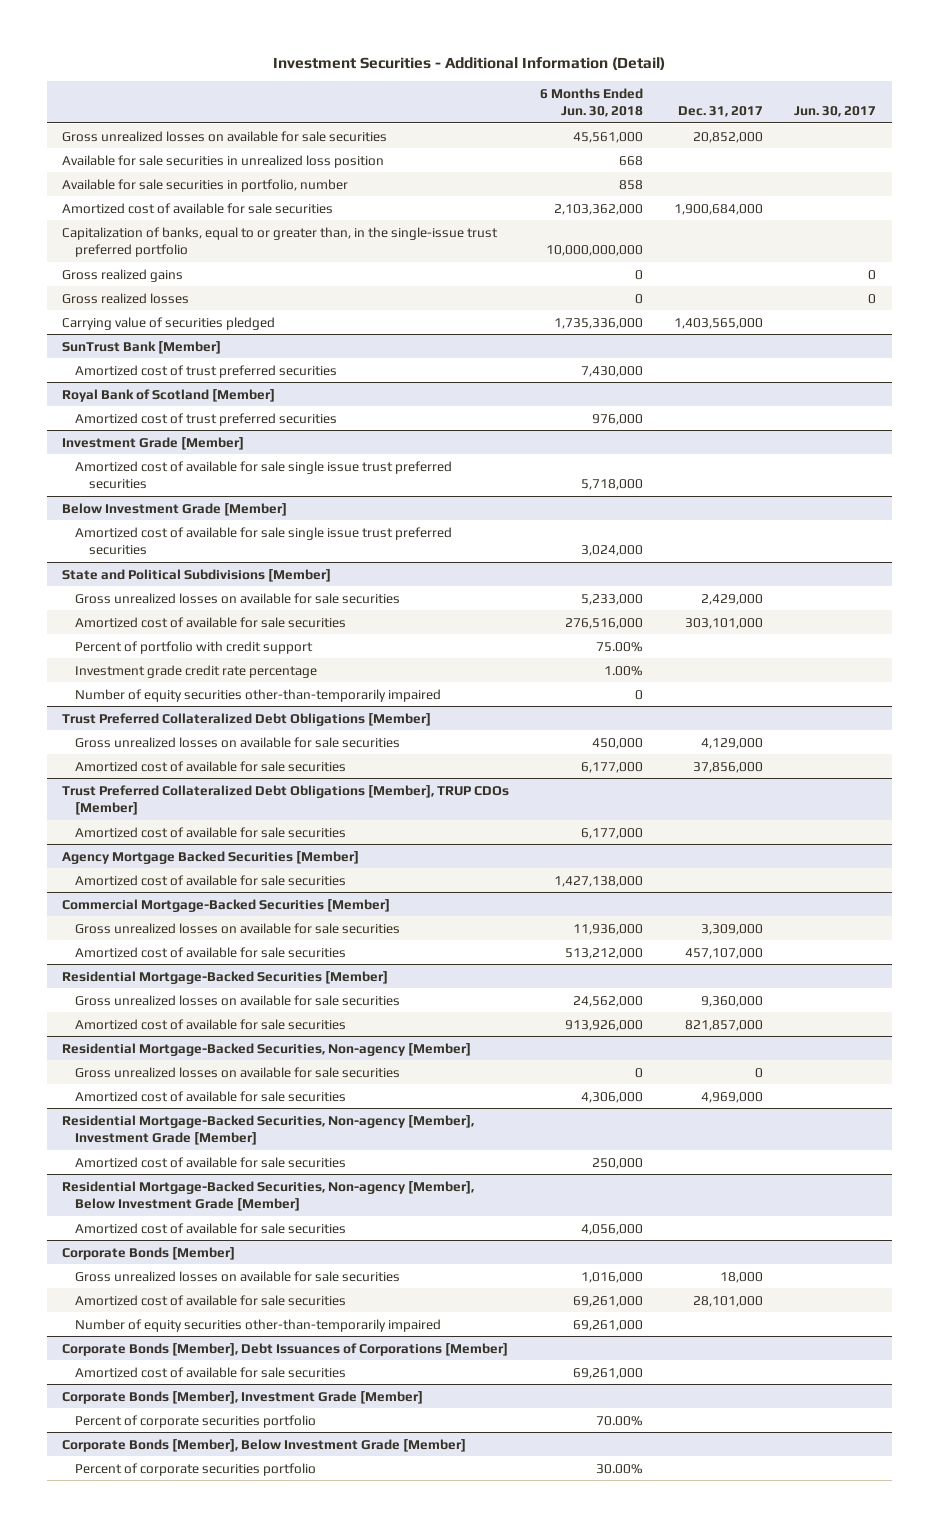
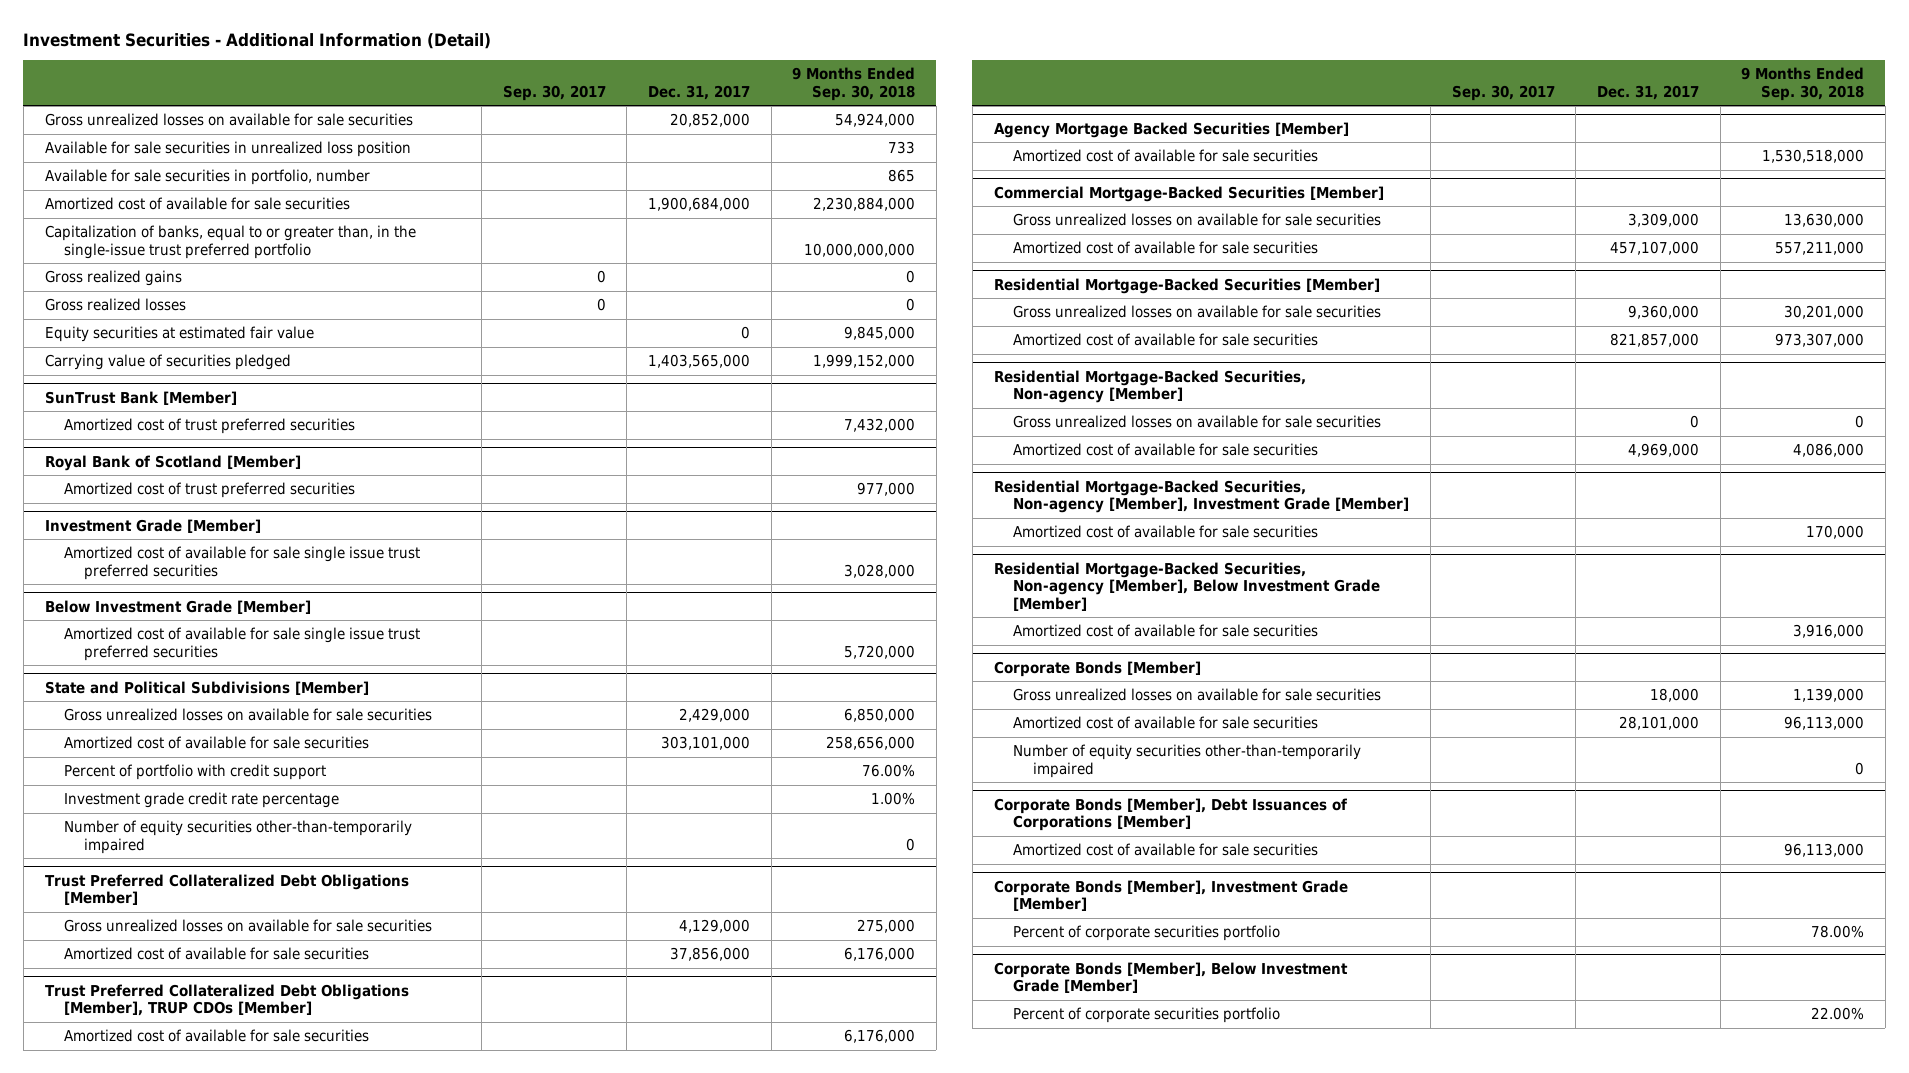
- | 6 Months Ended Jun. 30, 2018 | Dec. 31, 2017 | Jun. 30, 2017
+ | Sep. 30, 2017 | Dec. 31, 2017 | 9 Months Ended Sep. 30, 2018
+ Equity securities at estimated fair value | | 0 | 9,845,000

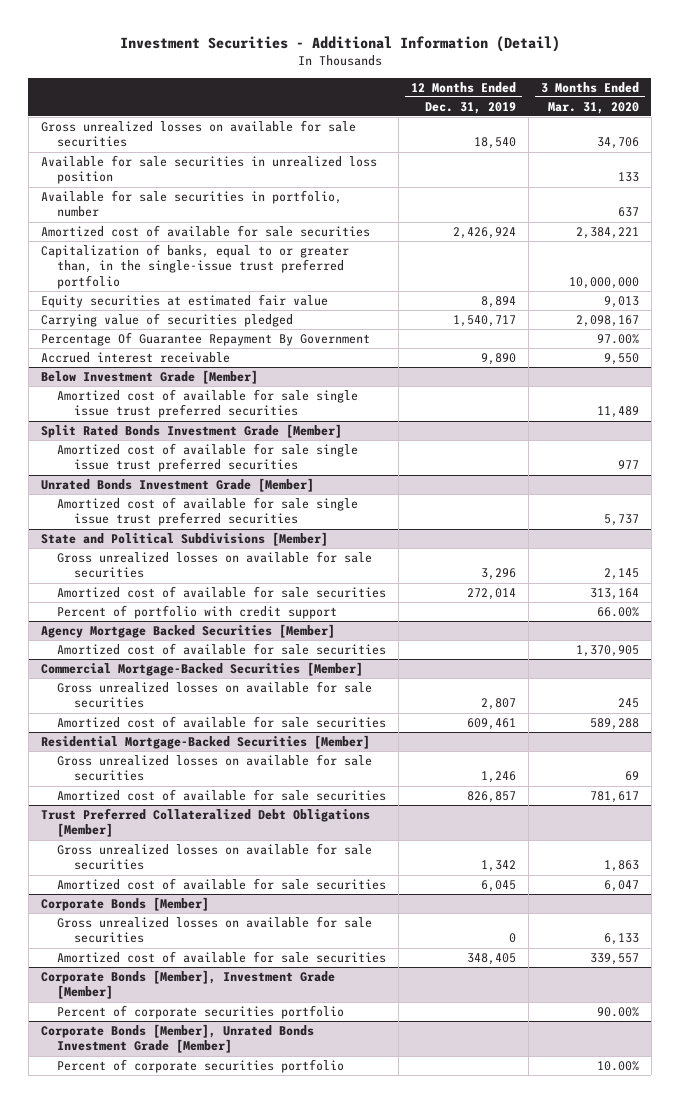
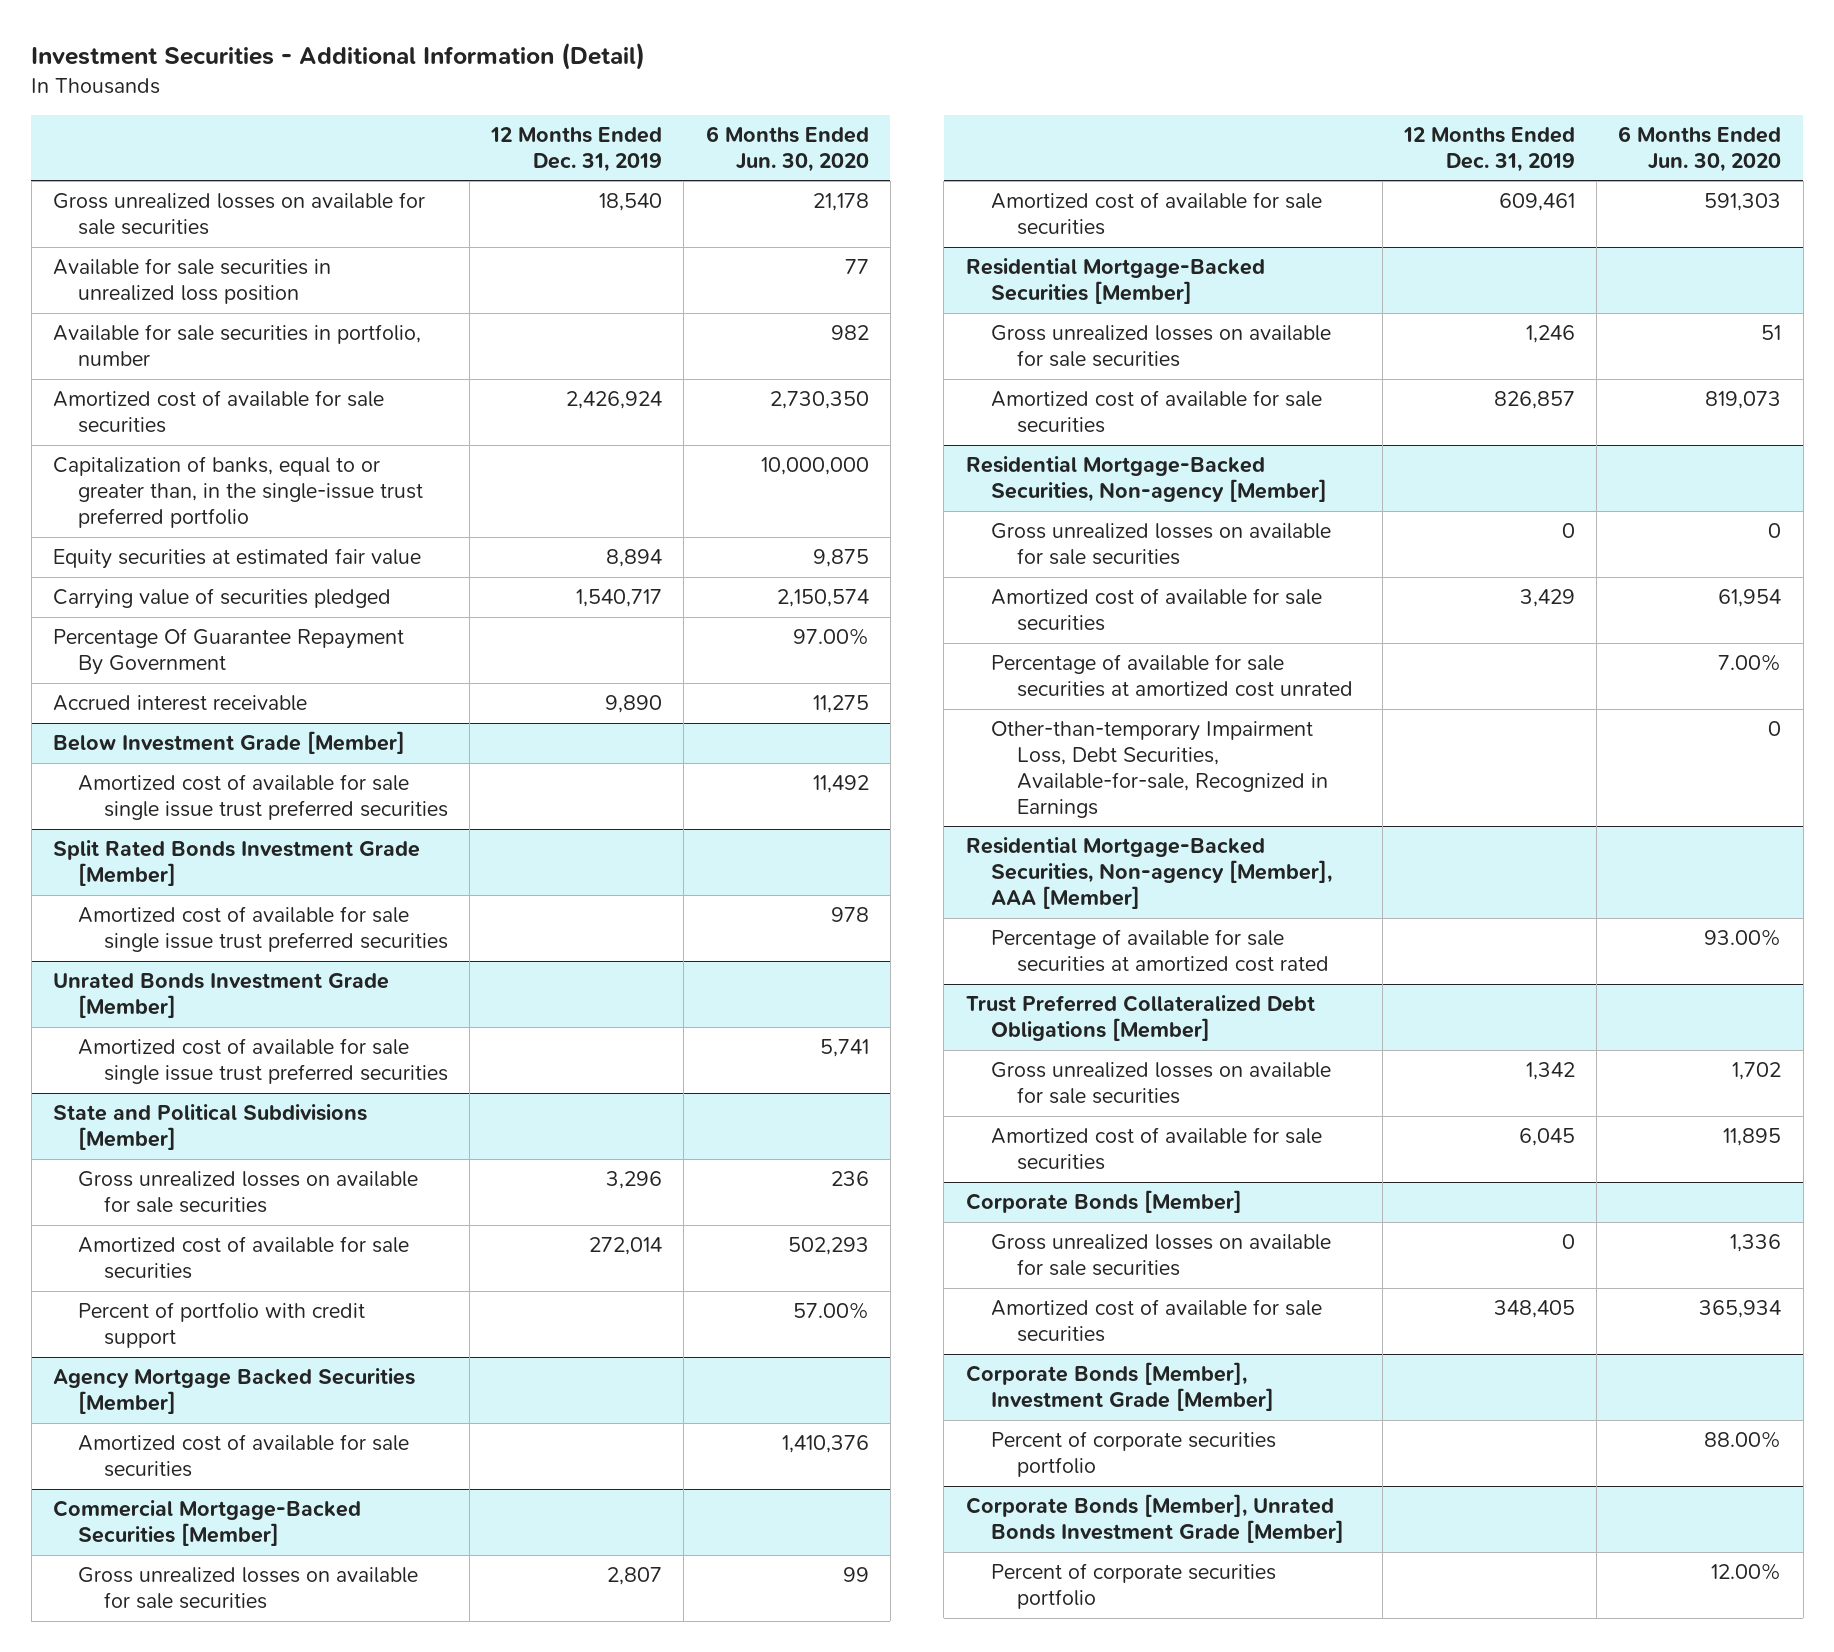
- | 12 Months Ended Dec. 31, 2019 | 3 Months Ended Mar. 31, 2020
+ | 12 Months Ended Dec. 31, 2019 | 6 Months Ended Jun. 30, 2020
+ Residential Mortgage-Backed Securities, Non-agency [Member]
+ Gross unrealized losses on available for sale securities | 0 | 0
+ Amortized cost of available for sale securities | 3,429 | 61,954
+ Percentage of available for sale securities at amortized cost unrated | | 7.00%
+ Other-than-temporary Impairment Loss, Debt Securities, Available-for-sale, Recognized in Earnings | | 0
+ Residential Mortgage-Backed Securities, Non-agency [Member], AAA [Member]
+ Percentage of available for sale securities at amortized cost rated | | 93.00%

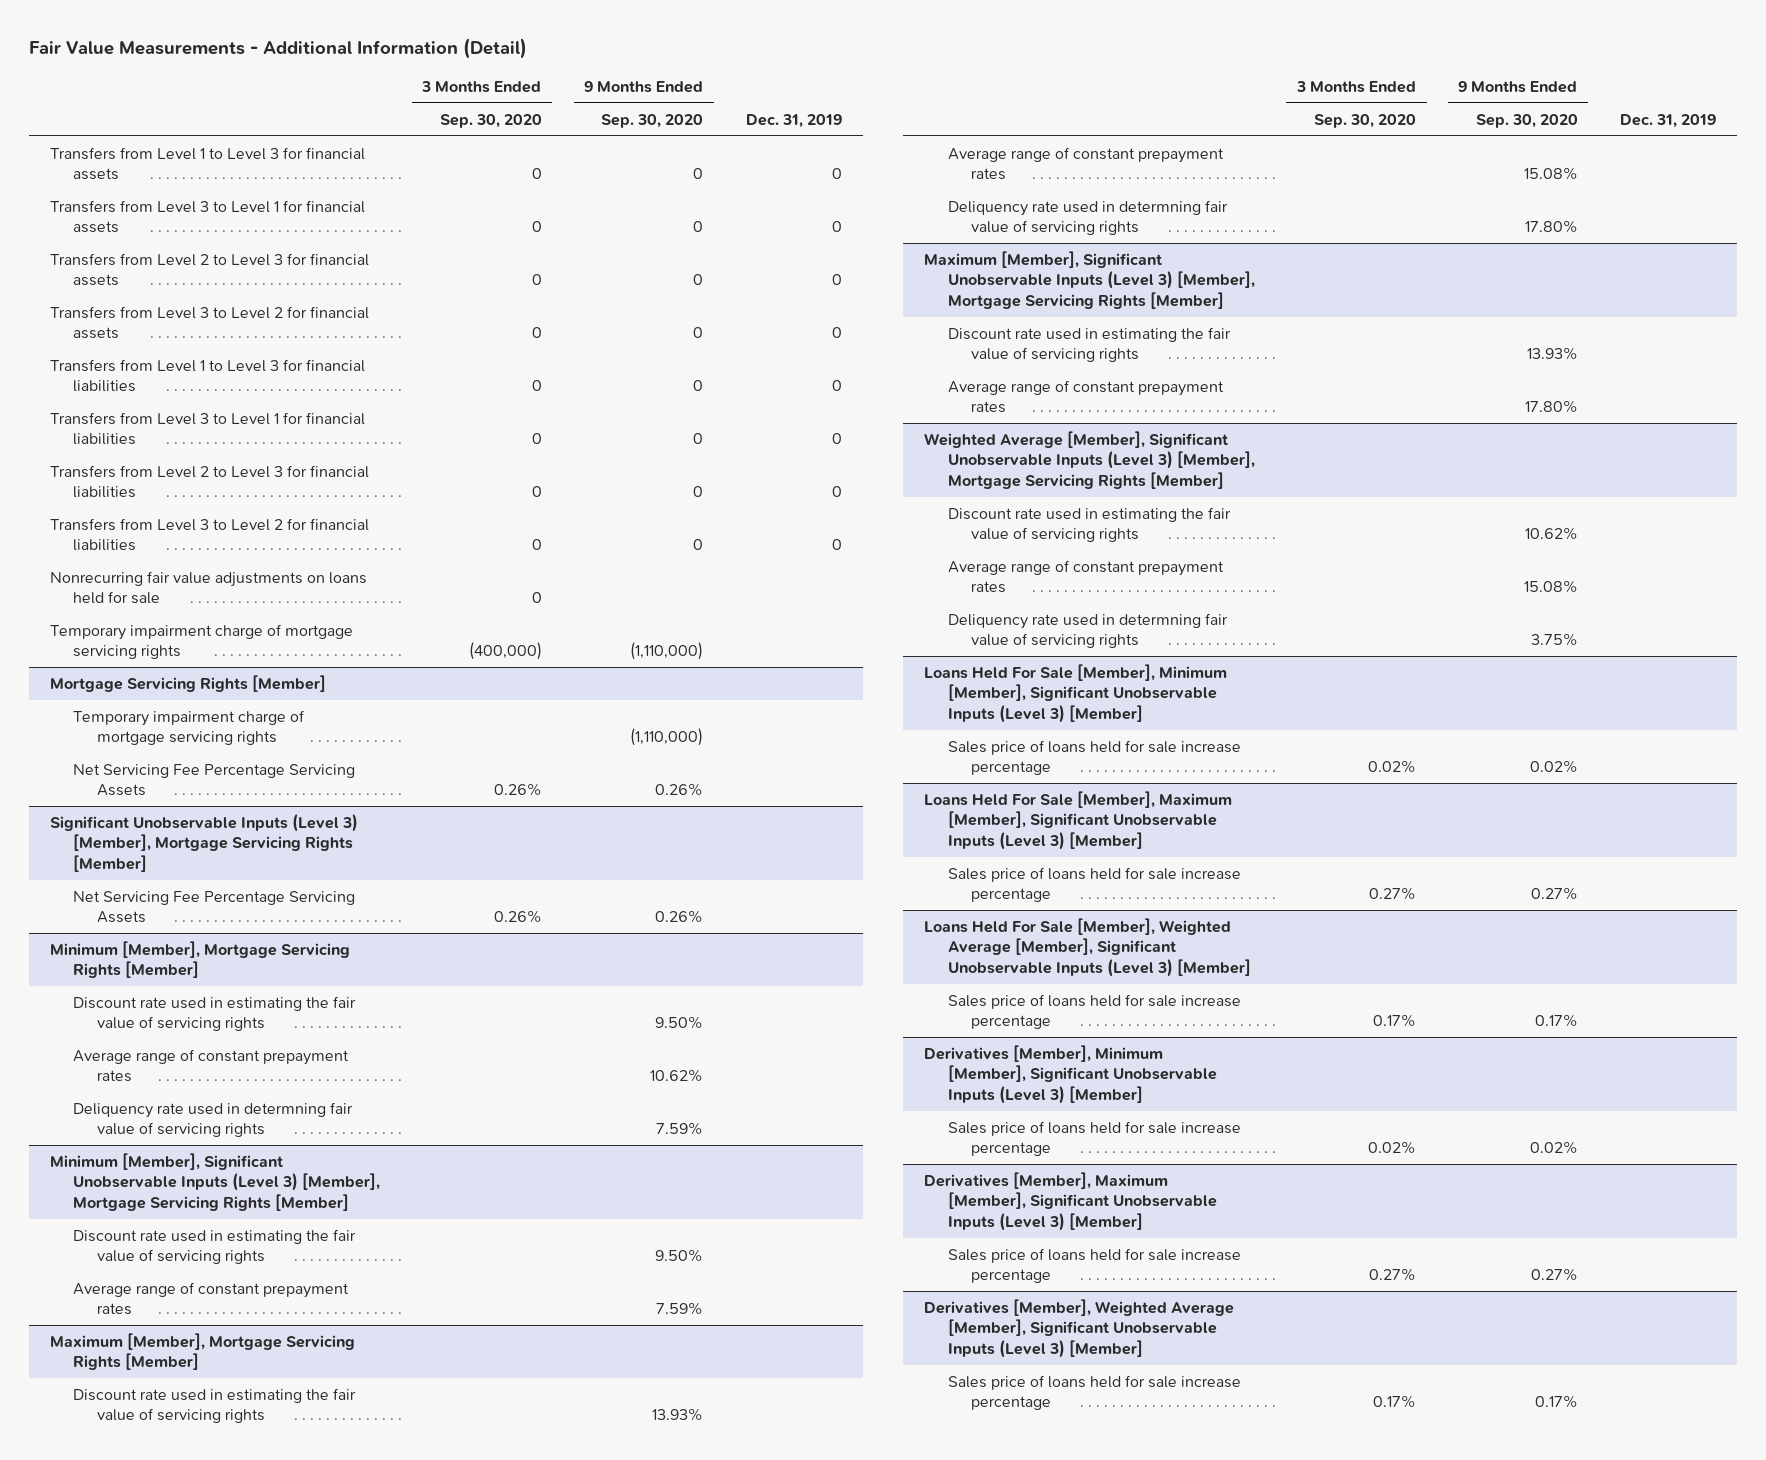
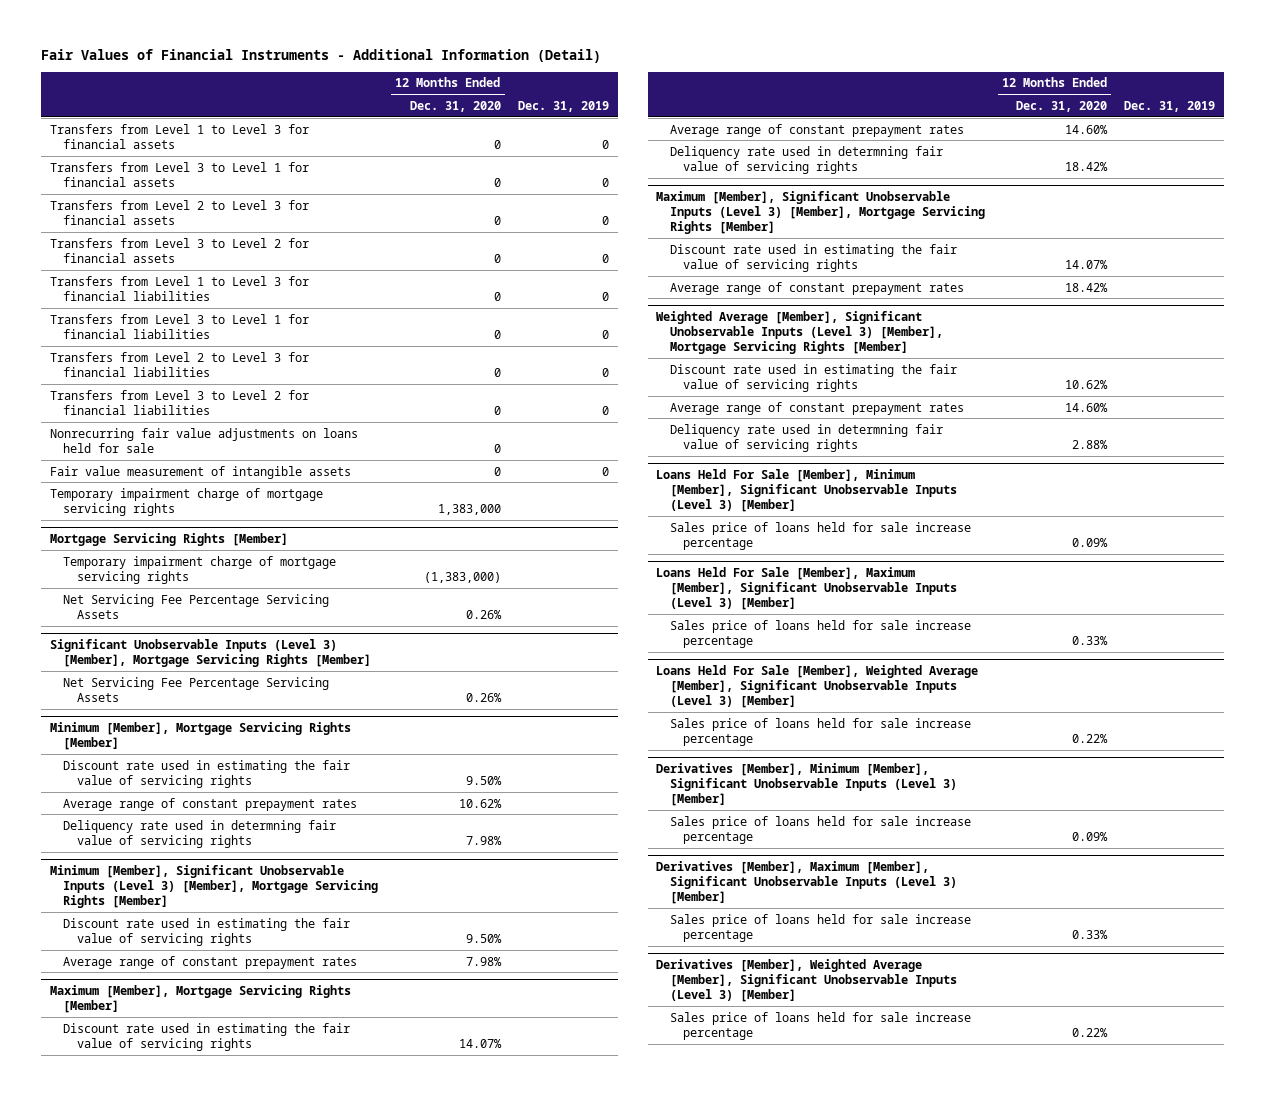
- Fair Value Measurements - Additional Information (Detail)
+ Fair Values of Financial Instruments - Additional Information (Detail)
- | 3 Months Ended Sep. 30, 2020 | 9 Months Ended Sep. 30, 2020 | Dec. 31, 2019
+ | 12 Months Ended Dec. 31, 2020 | Dec. 31, 2019
+ Fair value measurement of intangible assets | 0 | 0

